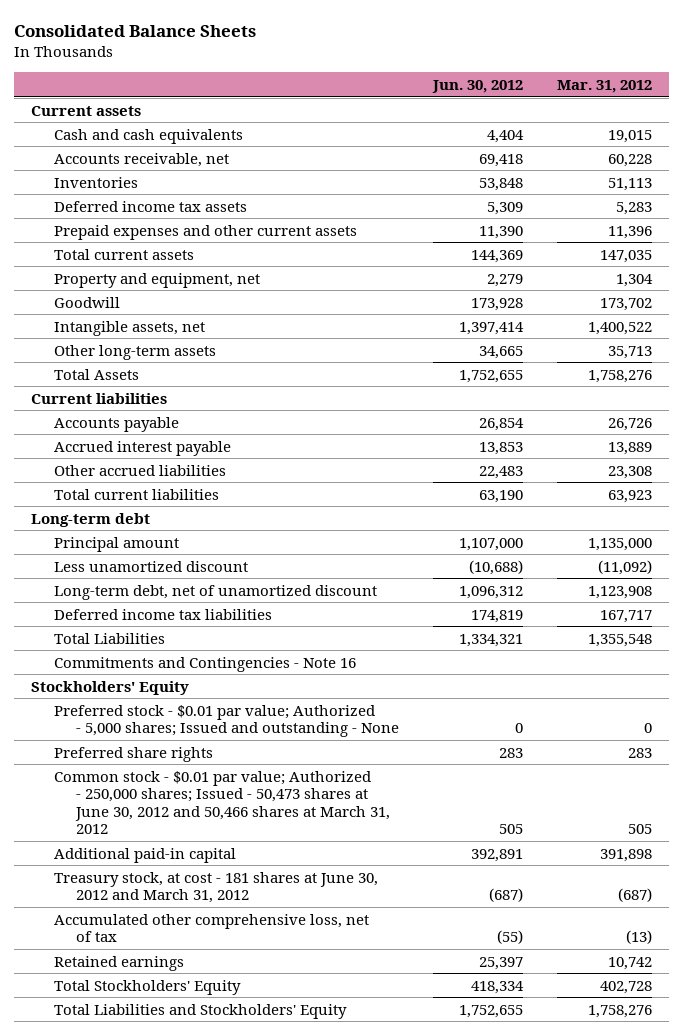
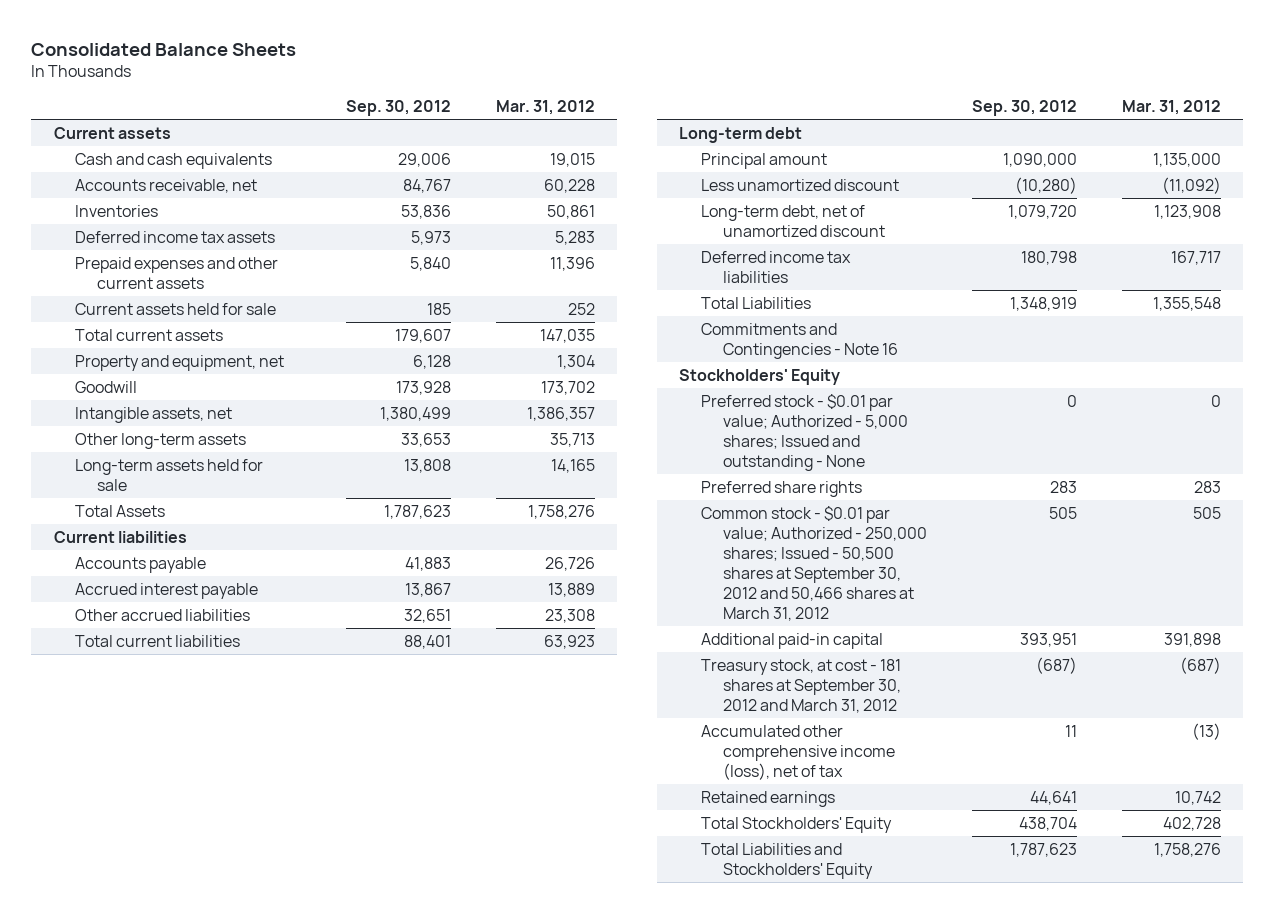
- | Jun. 30, 2012 | Mar. 31, 2012
+ | Sep. 30, 2012 | Mar. 31, 2012
- Inventories | 53,848 | 51,113
+ Inventories | 53,836 | 50,861
+ Current assets held for sale | 185 | 252
- Intangible assets, net | 1,397,414 | 1,400,522
+ Intangible assets, net | 1,380,499 | 1,386,357
+ Long-term assets held for sale | 13,808 | 14,165
- Common stock - $0.01 par value; Authorized - 250,000 shares; Issued - 50,473 shares at June 30, 2012 and 50,466 shares at March 31, 2012 | 505 | 505
+ Common stock - $0.01 par value; Authorized - 250,000 shares; Issued - 50,500 shares at September 30, 2012 and 50,466 shares at March 31, 2012 | 505 | 505
- Treasury stock, at cost - 181 shares at June 30, 2012 and March 31, 2012 | (687) | (687)
- Accumulated other comprehensive loss, net of tax | (55) | (13)
+ Treasury stock, at cost - 181 shares at September 30, 2012 and March 31, 2012 | (687) | (687)
+ Accumulated other comprehensive income (loss), net of tax | 11 | (13)

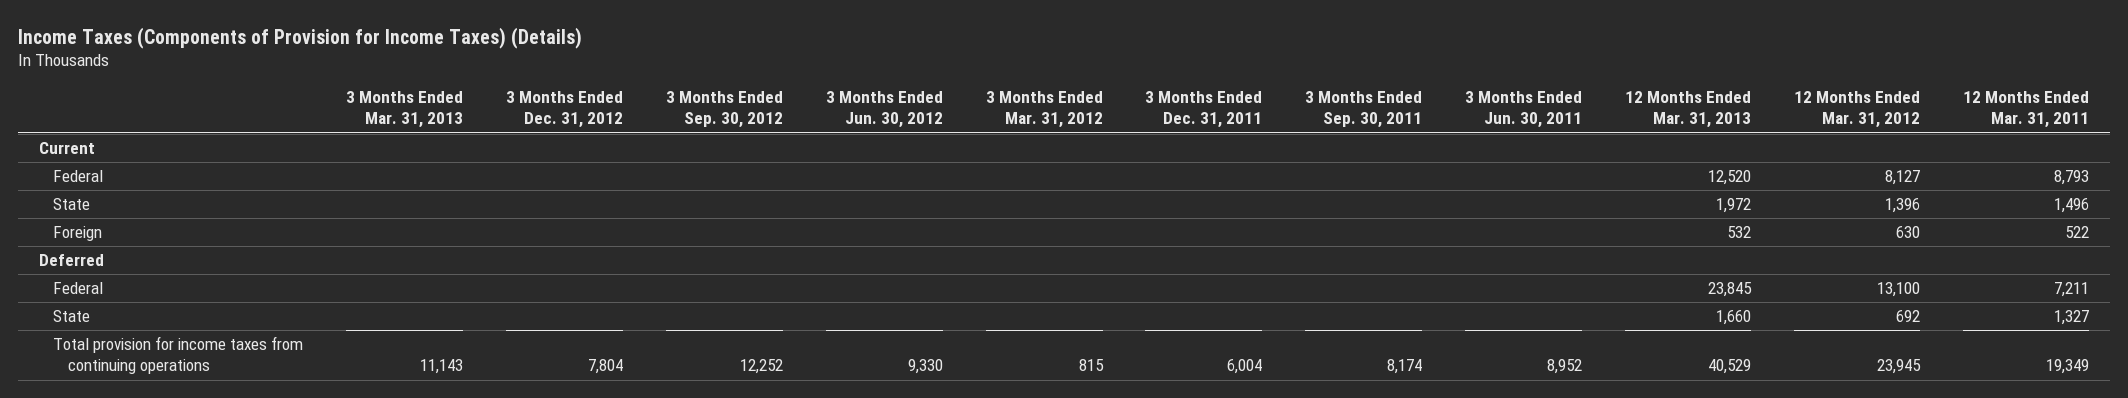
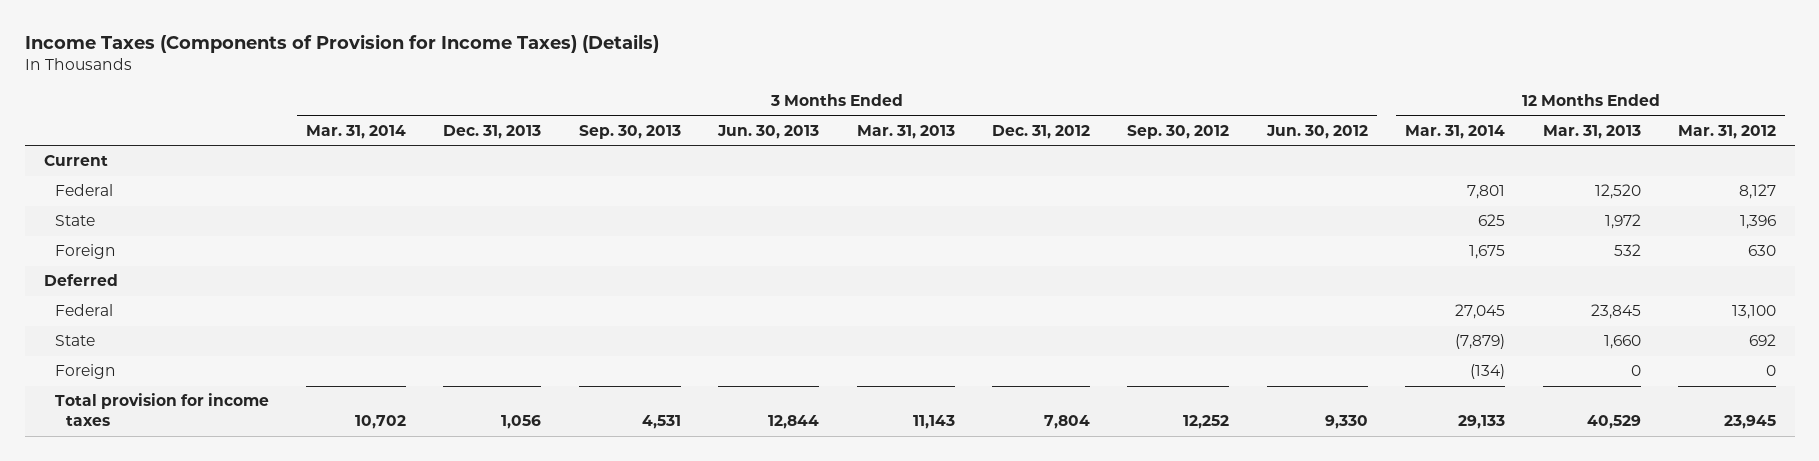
- | 3 Months Ended Mar. 31, 2013 | 3 Months Ended Dec. 31, 2012 | 3 Months Ended Sep. 30, 2012 | 3 Months Ended Jun. 30, 2012 | 3 Months Ended Mar. 31, 2012 | 3 Months Ended Dec. 31, 2011 | 3 Months Ended Sep. 30, 2011 | 3 Months Ended Jun. 30, 2011 | 12 Months Ended Mar. 31, 2013 | 12 Months Ended Mar. 31, 2012 | 12 Months Ended Mar. 31, 2011
+ | 3 Months Ended Mar. 31, 2014 | 3 Months Ended Dec. 31, 2013 | 3 Months Ended Sep. 30, 2013 | 3 Months Ended Jun. 30, 2013 | 3 Months Ended Mar. 31, 2013 | 3 Months Ended Dec. 31, 2012 | 3 Months Ended Sep. 30, 2012 | 3 Months Ended Jun. 30, 2012 | 12 Months Ended Mar. 31, 2014 | 12 Months Ended Mar. 31, 2013 | 12 Months Ended Mar. 31, 2012
- Total provision for income taxes from continuing operations | 11,143 | 7,804 | 12,252 | 9,330 | 815 | 6,004 | 8,174 | 8,952 | 40,529 | 23,945 | 19,349
+ Foreign | | | | | | | | | (134) | 0 | 0
+ Total provision for income taxes | 10,702 | 1,056 | 4,531 | 12,844 | 11,143 | 7,804 | 12,252 | 9,330 | 29,133 | 40,529 | 23,945

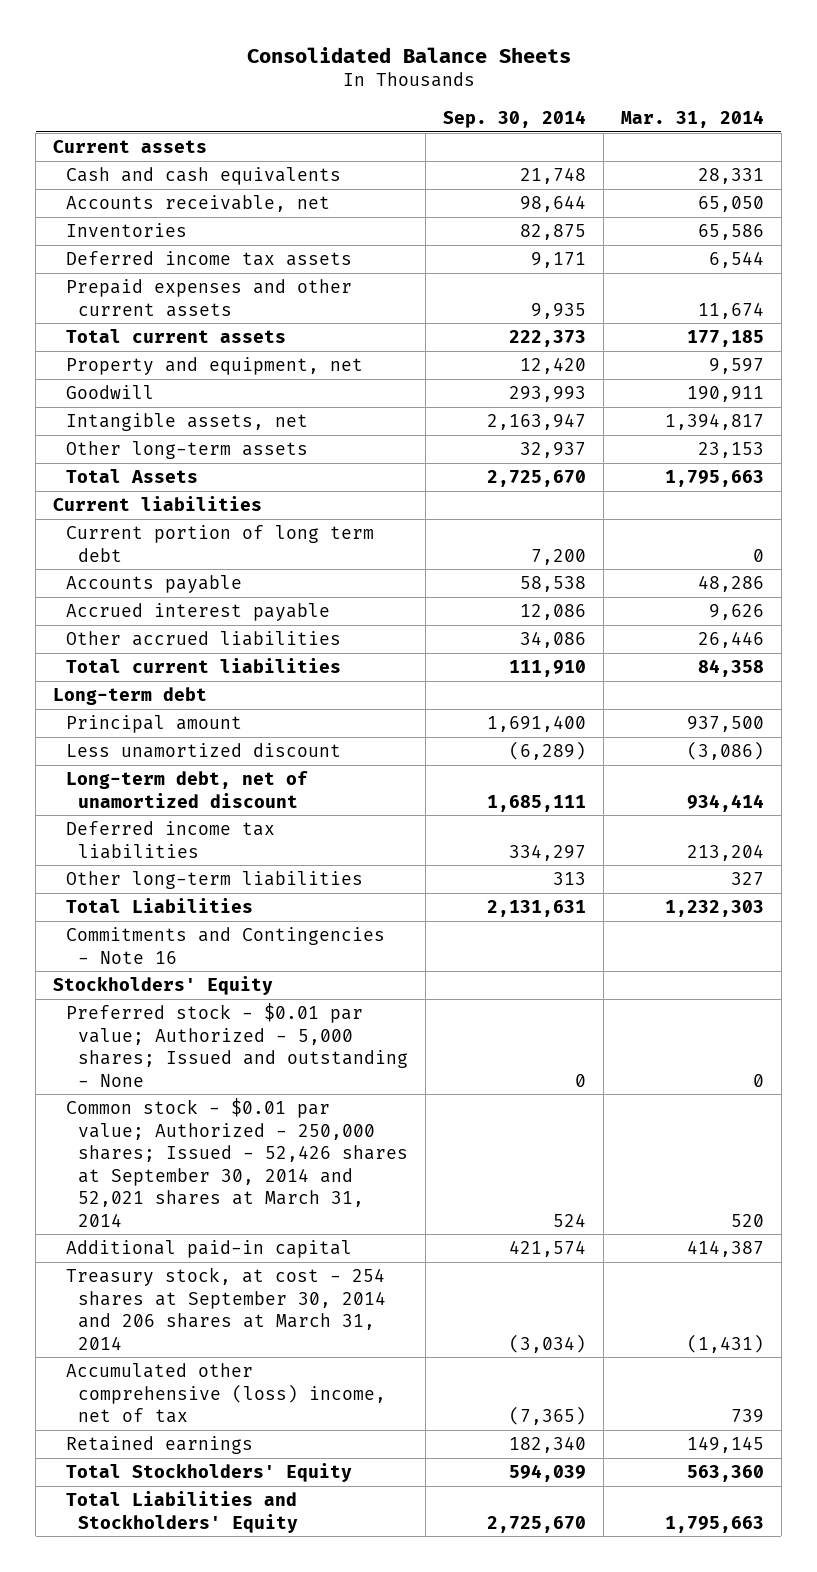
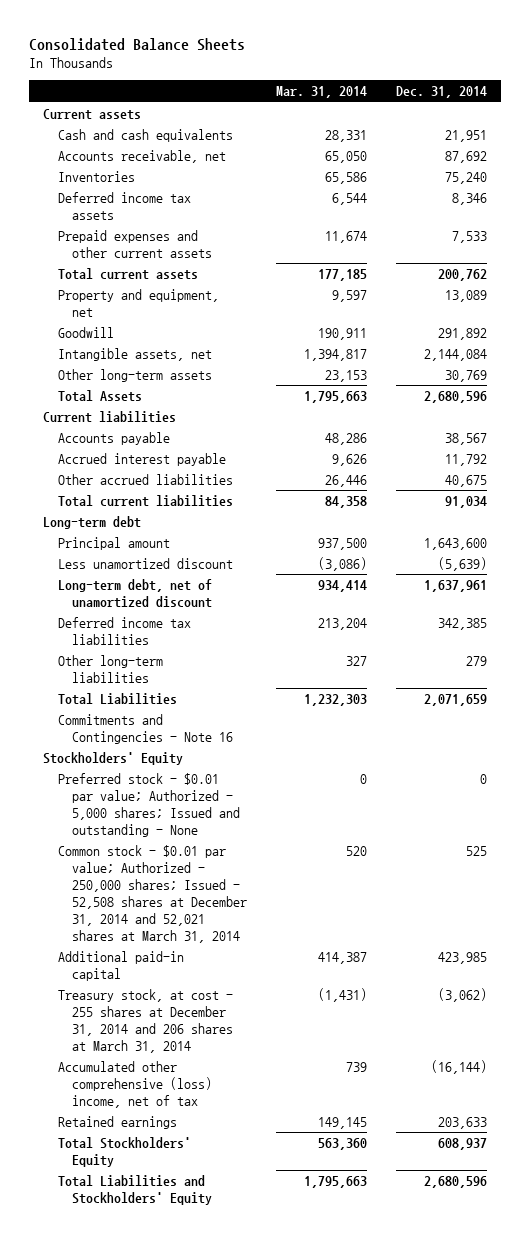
- | Sep. 30, 2014 | Mar. 31, 2014
+ | Mar. 31, 2014 | Dec. 31, 2014
- Current portion of long term debt | 7,200 | 0
- Common stock - $0.01 par value; Authorized - 250,000 shares; Issued - 52,426 shares at September 30, 2014 and 52,021 shares at March 31, 2014 | 524 | 520
+ Common stock - $0.01 par value; Authorized - 250,000 shares; Issued - 52,508 shares at December 31, 2014 and 52,021 shares at March 31, 2014 | 520 | 525
- Treasury stock, at cost - 254 shares at September 30, 2014 and 206 shares at March 31, 2014 | (3,034) | (1,431)
+ Treasury stock, at cost - 255 shares at December 31, 2014 and 206 shares at March 31, 2014 | (1,431) | (3,062)

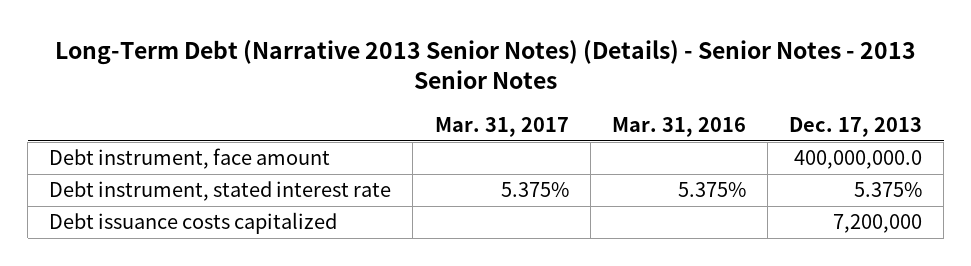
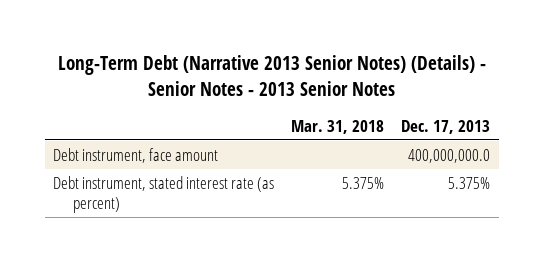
- | Mar. 31, 2017 | Mar. 31, 2016 | Dec. 17, 2013
+ | Mar. 31, 2018 | Dec. 17, 2013
- Debt instrument, stated interest rate | 5.375% | 5.375% | 5.375%
- Debt issuance costs capitalized | | | 7,200,000
+ Debt instrument, stated interest rate (as percent) | 5.375% | 5.375%

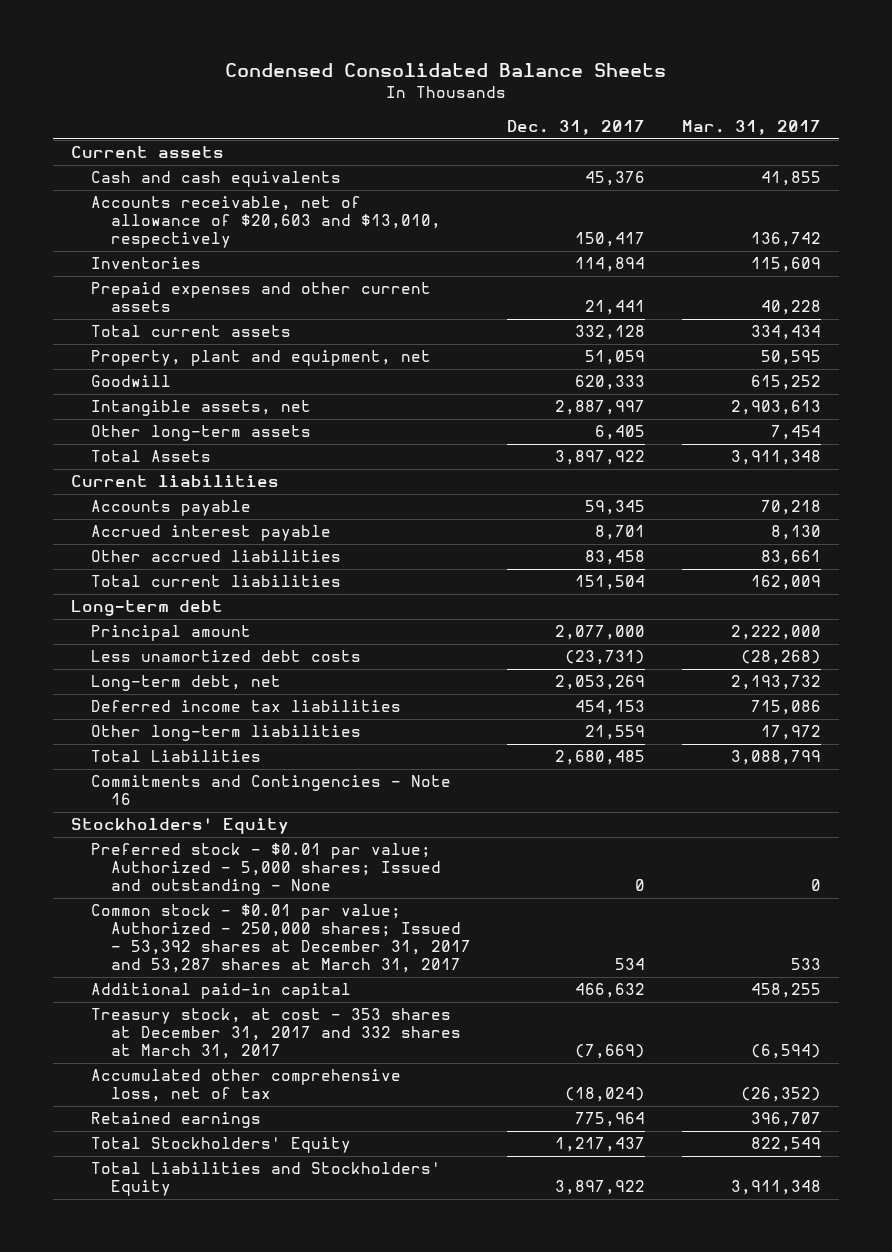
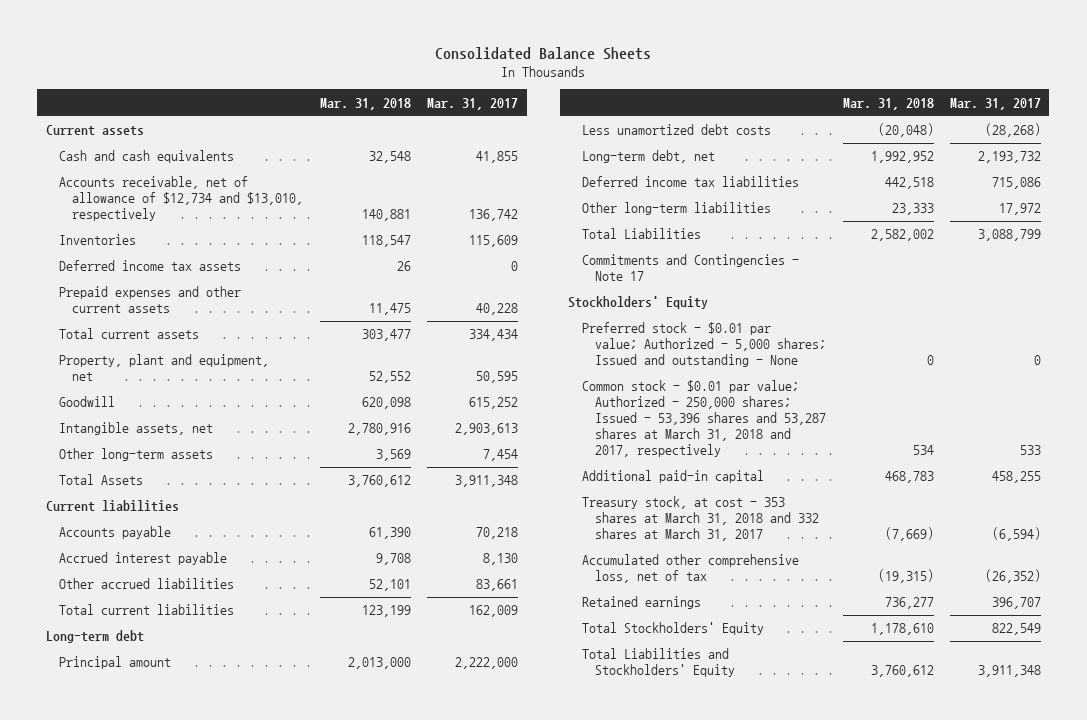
- Condensed Consolidated Balance Sheets
+ Consolidated Balance Sheets
- | Dec. 31, 2017 | Mar. 31, 2017
+ | Mar. 31, 2018 | Mar. 31, 2017
- Accounts receivable, net of allowance of $20,603 and $13,010, respectively | 150,417 | 136,742
+ Accounts receivable, net of allowance of $12,734 and $13,010, respectively | 140,881 | 136,742
+ Deferred income tax assets | 26 | 0
- Commitments and Contingencies - Note 16
+ Commitments and Contingencies - Note 17
- Common stock - $0.01 par value; Authorized - 250,000 shares; Issued - 53,392 shares at December 31, 2017 and 53,287 shares at March 31, 2017 | 534 | 533
+ Common stock - $0.01 par value; Authorized - 250,000 shares; Issued - 53,396 shares and 53,287 shares at March 31, 2018 and 2017, respectively | 534 | 533
- Treasury stock, at cost - 353 shares at December 31, 2017 and 332 shares at March 31, 2017 | (7,669) | (6,594)
+ Treasury stock, at cost - 353 shares at March 31, 2018 and 332 shares at March 31, 2017 | (7,669) | (6,594)

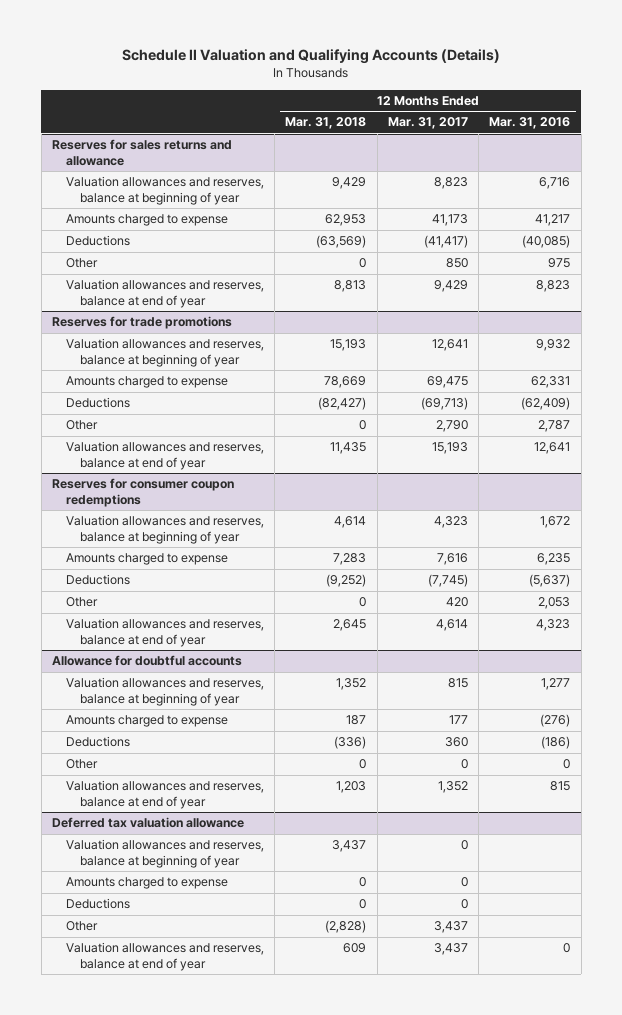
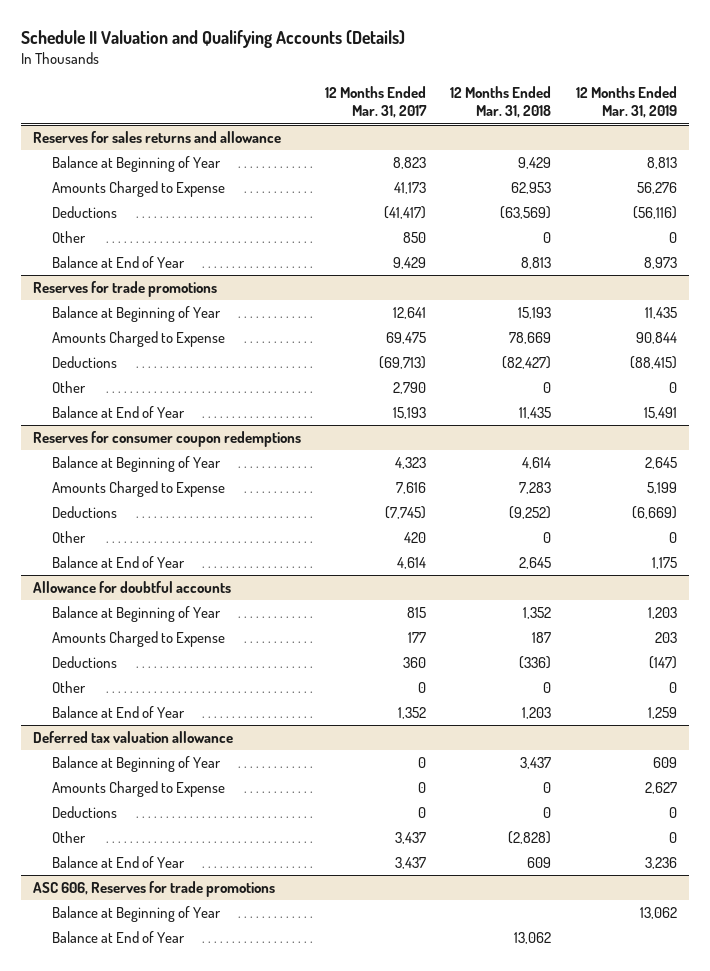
- | 12 Months Ended Mar. 31, 2018 | 12 Months Ended Mar. 31, 2017 | 12 Months Ended Mar. 31, 2016
+ | 12 Months Ended Mar. 31, 2017 | 12 Months Ended Mar. 31, 2018 | 12 Months Ended Mar. 31, 2019
@ Reserves for sales returns and allowance
- Valuation allowances and reserves, balance at beginning of year | 9,429 | 8,823 | 6,716
- Amounts charged to expense | 62,953 | 41,173 | 41,217
+ Balance at Beginning of Year | 8,823 | 9,429 | 8,813
+ Amounts Charged to Expense | 41,173 | 62,953 | 56,276
- Valuation allowances and reserves, balance at end of year | 8,813 | 9,429 | 8,823
+ Balance at End of Year | 9,429 | 8,813 | 8,973
@ Reserves for trade promotions
- Valuation allowances and reserves, balance at beginning of year | 15,193 | 12,641 | 9,932
- Amounts charged to expense | 78,669 | 69,475 | 62,331
+ Balance at Beginning of Year | 12,641 | 15,193 | 11,435
+ Amounts Charged to Expense | 69,475 | 78,669 | 90,844
- Valuation allowances and reserves, balance at end of year | 11,435 | 15,193 | 12,641
+ Balance at End of Year | 15,193 | 11,435 | 15,491
@ Reserves for consumer coupon redemptions
- Valuation allowances and reserves, balance at beginning of year | 4,614 | 4,323 | 1,672
- Amounts charged to expense | 7,283 | 7,616 | 6,235
+ Balance at Beginning of Year | 4,323 | 4,614 | 2,645
+ Amounts Charged to Expense | 7,616 | 7,283 | 5,199
- Valuation allowances and reserves, balance at end of year | 2,645 | 4,614 | 4,323
+ Balance at End of Year | 4,614 | 2,645 | 1,175
@ Allowance for doubtful accounts
- Valuation allowances and reserves, balance at beginning of year | 1,352 | 815 | 1,277
- Amounts charged to expense | 187 | 177 | (276)
+ Balance at Beginning of Year | 815 | 1,352 | 1,203
+ Amounts Charged to Expense | 177 | 187 | 203
- Valuation allowances and reserves, balance at end of year | 1,203 | 1,352 | 815
+ Balance at End of Year | 1,352 | 1,203 | 1,259
@ Deferred tax valuation allowance
- Valuation allowances and reserves, balance at beginning of year | 3,437 | 0 |
- Amounts charged to expense | 0 | 0 |
+ Balance at Beginning of Year | 0 | 3,437 | 609
+ Amounts Charged to Expense | 0 | 0 | 2,627
- Valuation allowances and reserves, balance at end of year | 609 | 3,437 | 0
+ Balance at End of Year | 3,437 | 609 | 3,236
+ ASC 606, Reserves for trade promotions
+ Balance at Beginning of Year | | | 13,062
+ Balance at End of Year | | 13,062 |

